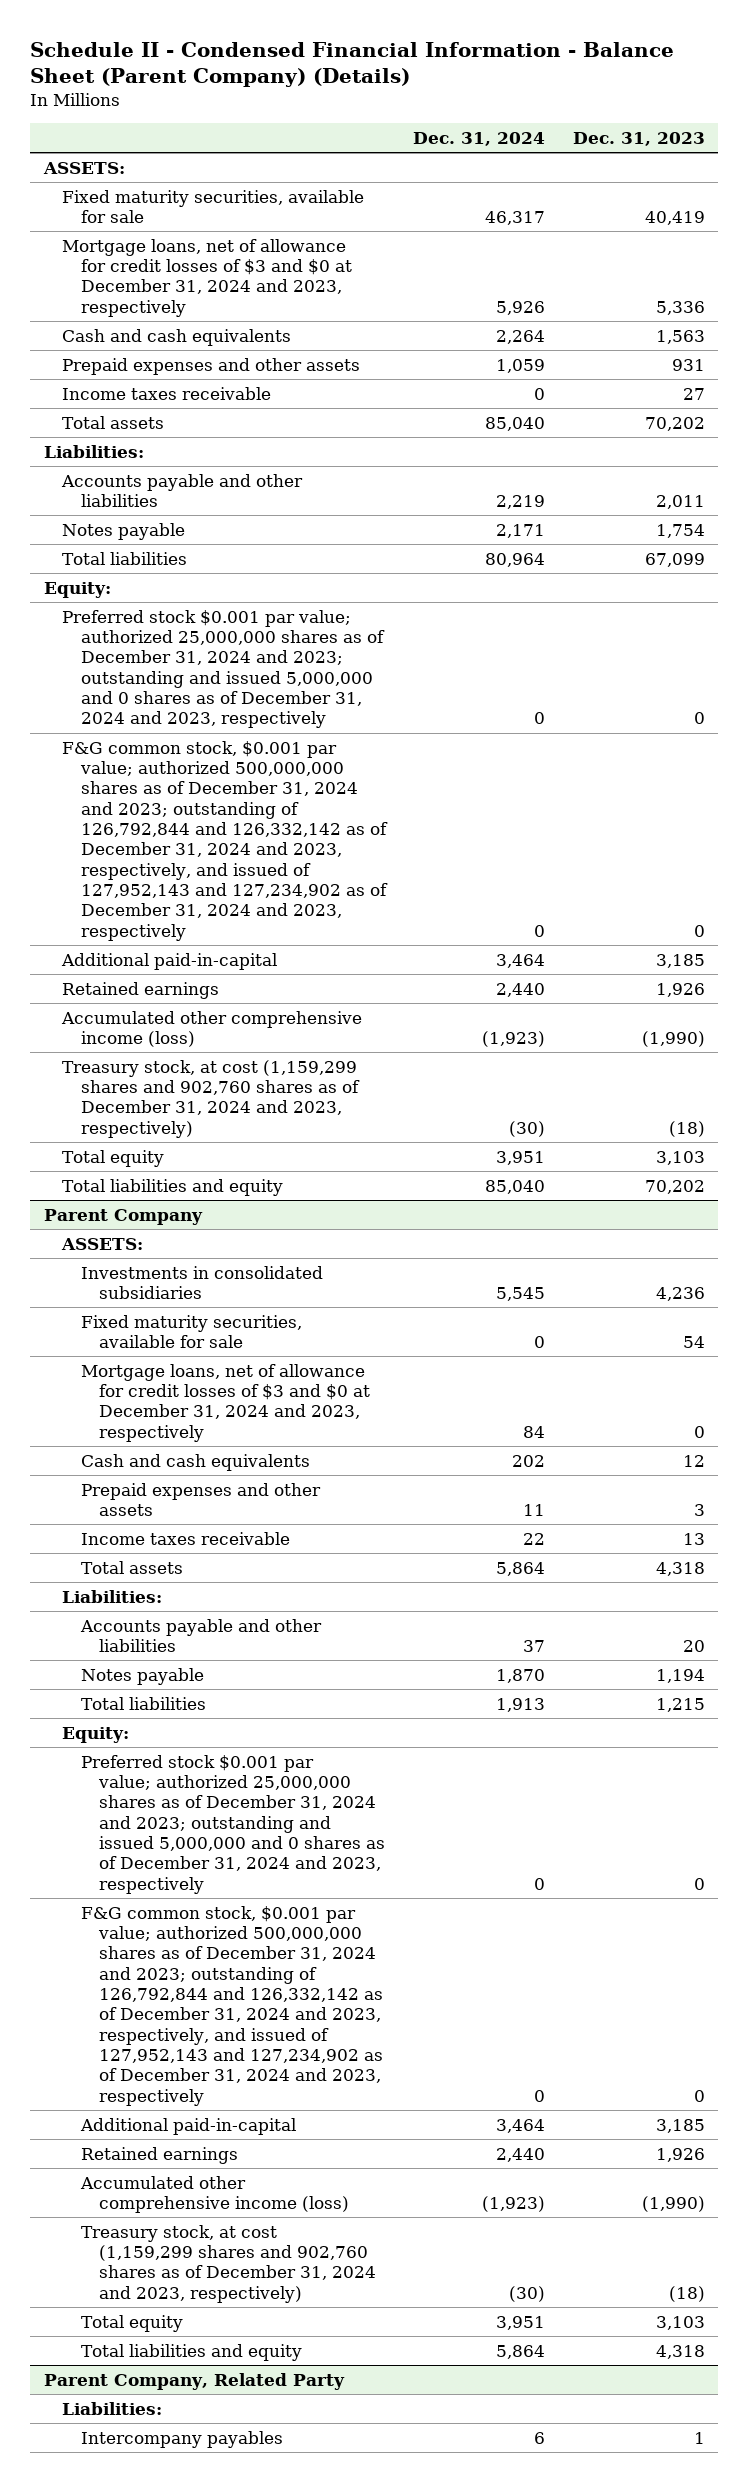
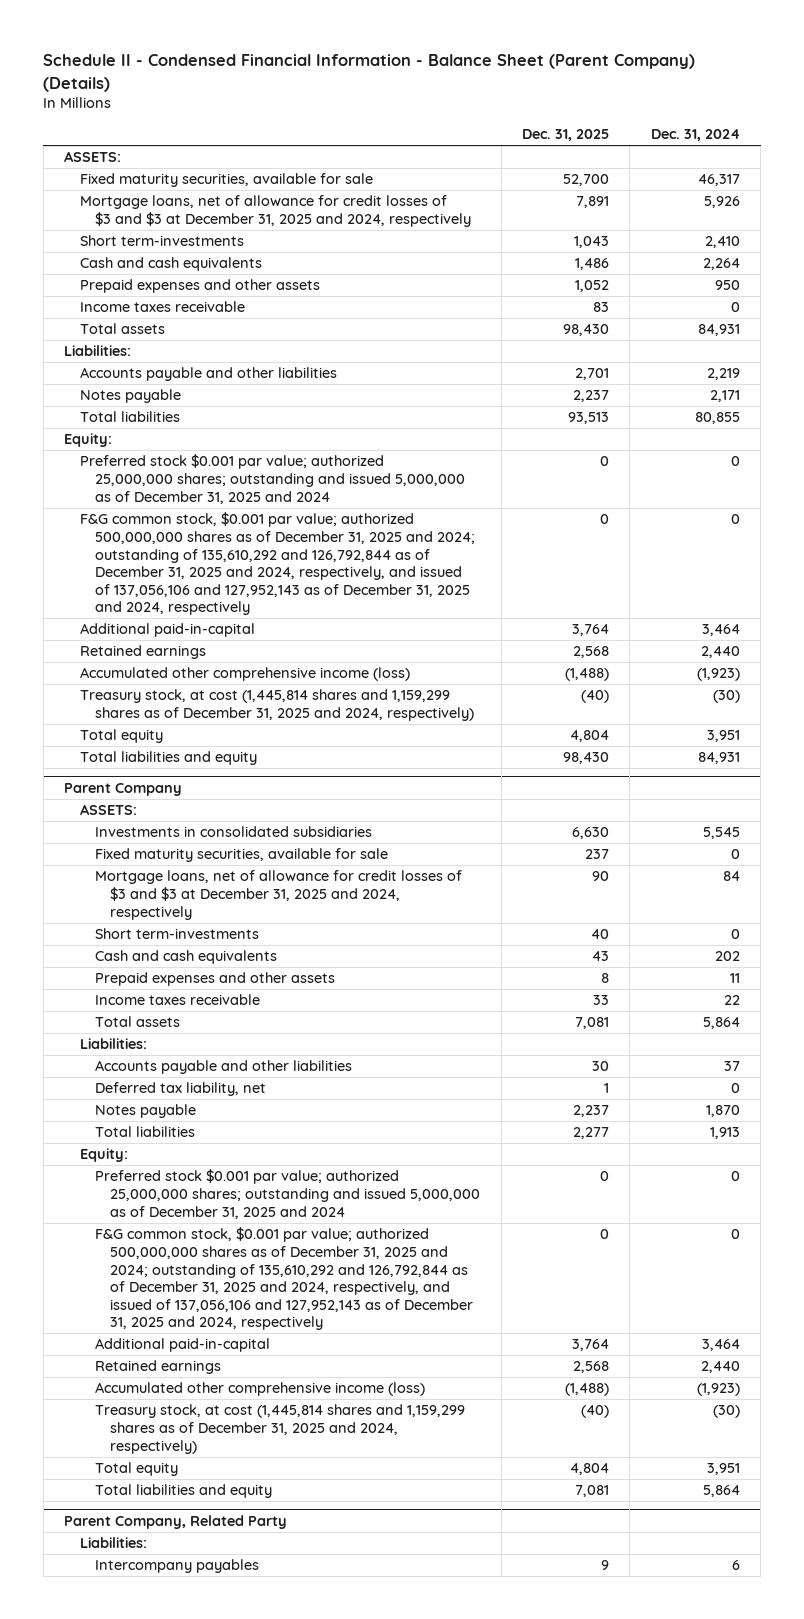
- | Dec. 31, 2024 | Dec. 31, 2023
+ | Dec. 31, 2025 | Dec. 31, 2024
- Mortgage loans, net of allowance for credit losses of $3 and $0 at December 31, 2024 and 2023, respectively | 5,926 | 5,336
+ Mortgage loans, net of allowance for credit losses of $3 and $3 at December 31, 2025 and 2024, respectively | 7,891 | 5,926
+ Short term-investments | 1,043 | 2,410
- Prepaid expenses and other assets | 1,059 | 931
+ Prepaid expenses and other assets | 1,052 | 950
- Total assets | 85,040 | 70,202
+ Total assets | 98,430 | 84,931
- Total liabilities | 80,964 | 67,099
+ Total liabilities | 93,513 | 80,855
- Preferred stock $0.001 par value; authorized 25,000,000 shares as of December 31, 2024 and 2023; outstanding and issued 5,000,000 and 0 shares as of December 31, 2024 and 2023, respectively | 0 | 0
- F&G common stock, $0.001 par value; authorized 500,000,000 shares as of December 31, 2024 and 2023; outstanding of 126,792,844 and 126,332,142 as of December 31, 2024 and 2023, respectively, and issued of 127,952,143 and 127,234,902 as of December 31, 2024 and 2023, respectively | 0 | 0
+ Preferred stock $0.001 par value; authorized 25,000,000 shares; outstanding and issued 5,000,000 as of December 31, 2025 and 2024 | 0 | 0
+ F&G common stock, $0.001 par value; authorized 500,000,000 shares as of December 31, 2025 and 2024; outstanding of 135,610,292 and 126,792,844 as of December 31, 2025 and 2024, respectively, and issued of 137,056,106 and 127,952,143 as of December 31, 2025 and 2024, respectively | 0 | 0
- Treasury stock, at cost (1,159,299 shares and 902,760 shares as of December 31, 2024 and 2023, respectively) | (30) | (18)
+ Treasury stock, at cost (1,445,814 shares and 1,159,299 shares as of December 31, 2025 and 2024, respectively) | (40) | (30)
- Total liabilities and equity | 85,040 | 70,202
+ Total liabilities and equity | 98,430 | 84,931
@ Parent Company
- Mortgage loans, net of allowance for credit losses of $3 and $0 at December 31, 2024 and 2023, respectively | 84 | 0
+ Mortgage loans, net of allowance for credit losses of $3 and $3 at December 31, 2025 and 2024, respectively | 90 | 84
+ Short term-investments | 40 | 0
+ Deferred tax liability, net | 1 | 0
- Preferred stock $0.001 par value; authorized 25,000,000 shares as of December 31, 2024 and 2023; outstanding and issued 5,000,000 and 0 shares as of December 31, 2024 and 2023, respectively | 0 | 0
- F&G common stock, $0.001 par value; authorized 500,000,000 shares as of December 31, 2024 and 2023; outstanding of 126,792,844 and 126,332,142 as of December 31, 2024 and 2023, respectively, and issued of 127,952,143 and 127,234,902 as of December 31, 2024 and 2023, respectively | 0 | 0
+ Preferred stock $0.001 par value; authorized 25,000,000 shares; outstanding and issued 5,000,000 as of December 31, 2025 and 2024 | 0 | 0
+ F&G common stock, $0.001 par value; authorized 500,000,000 shares as of December 31, 2025 and 2024; outstanding of 135,610,292 and 126,792,844 as of December 31, 2025 and 2024, respectively, and issued of 137,056,106 and 127,952,143 as of December 31, 2025 and 2024, respectively | 0 | 0
- Treasury stock, at cost (1,159,299 shares and 902,760 shares as of December 31, 2024 and 2023, respectively) | (30) | (18)
+ Treasury stock, at cost (1,445,814 shares and 1,159,299 shares as of December 31, 2025 and 2024, respectively) | (40) | (30)

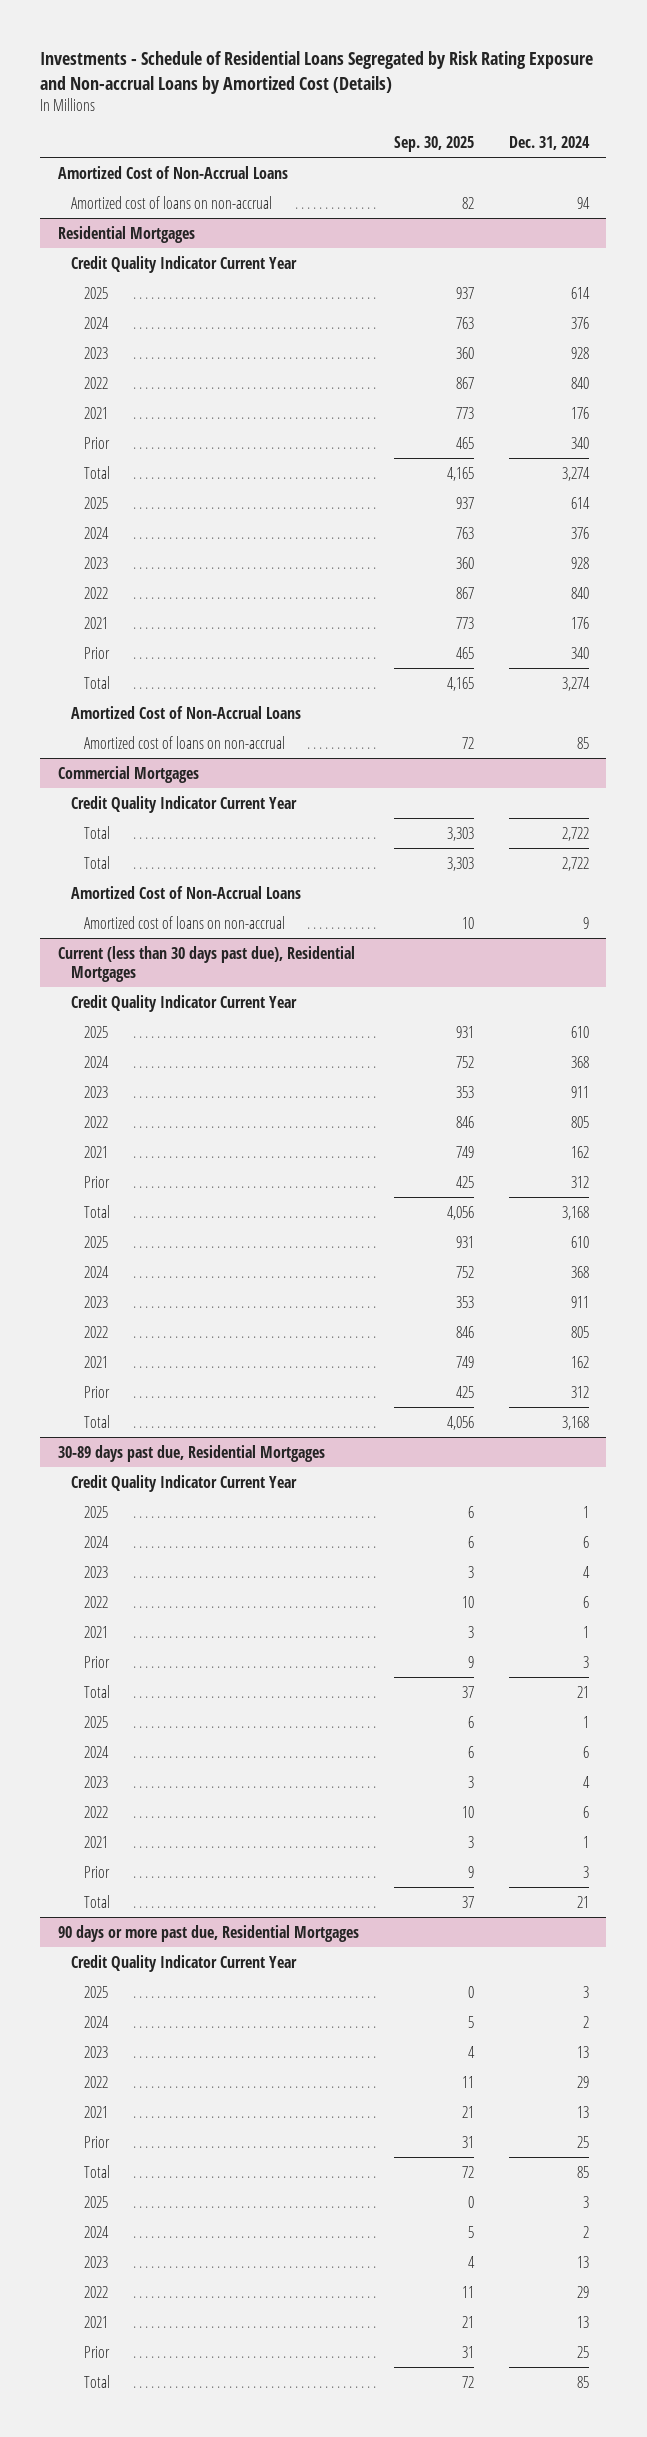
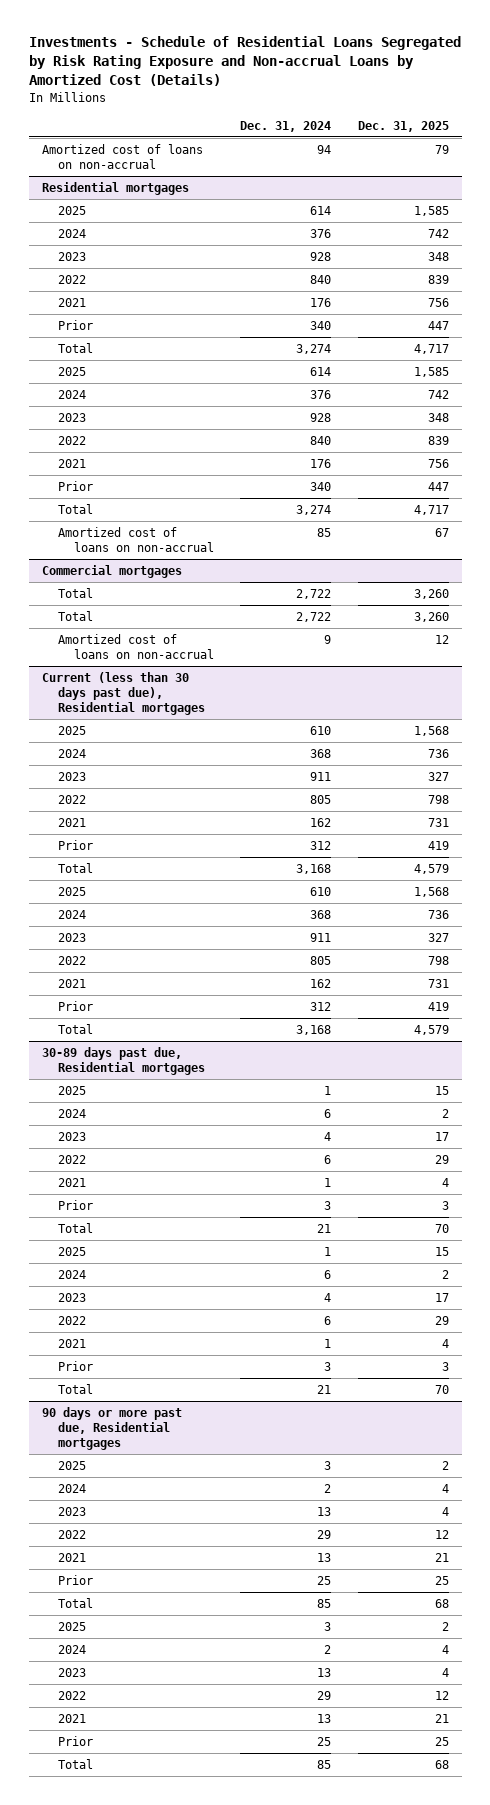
- | Sep. 30, 2025 | Dec. 31, 2024
+ | Dec. 31, 2024 | Dec. 31, 2025
- Amortized Cost of Non-Accrual Loans
- Residential Mortgages
- Credit Quality Indicator Current Year
+ Residential mortgages
- Amortized Cost of Non-Accrual Loans
- Commercial Mortgages
- Credit Quality Indicator Current Year
+ Commercial mortgages
- Amortized Cost of Non-Accrual Loans
- Current (less than 30 days past due), Residential Mortgages
- Credit Quality Indicator Current Year
+ Current (less than 30 days past due), Residential mortgages
- 30-89 days past due, Residential Mortgages
- Credit Quality Indicator Current Year
+ 30-89 days past due, Residential mortgages
- 90 days or more past due, Residential Mortgages
- Credit Quality Indicator Current Year
+ 90 days or more past due, Residential mortgages

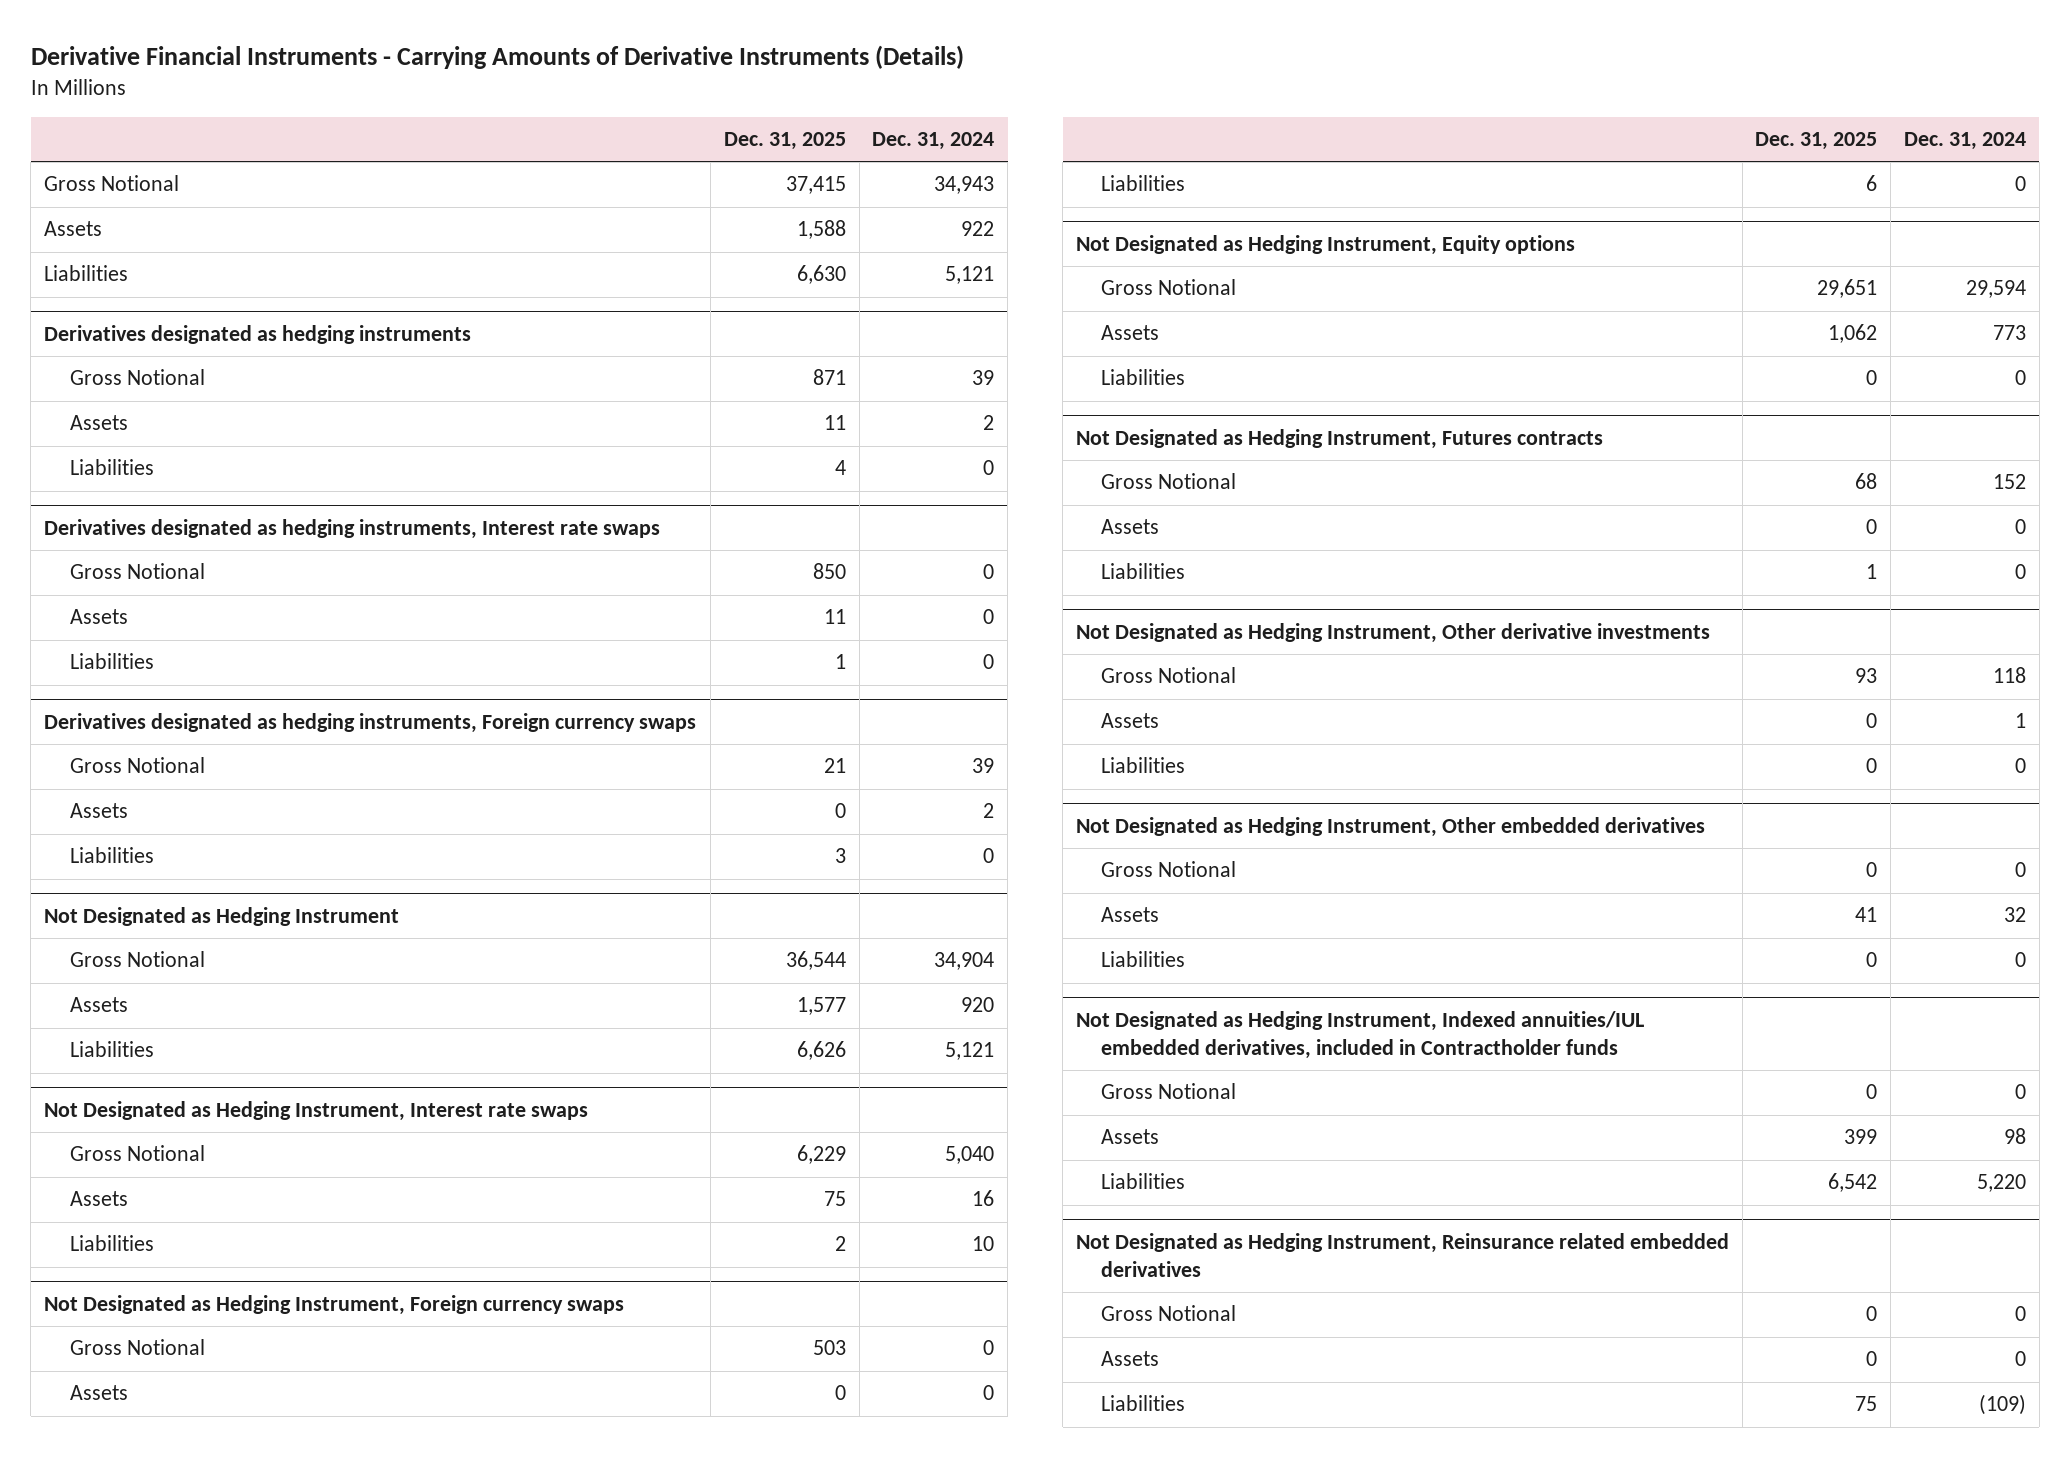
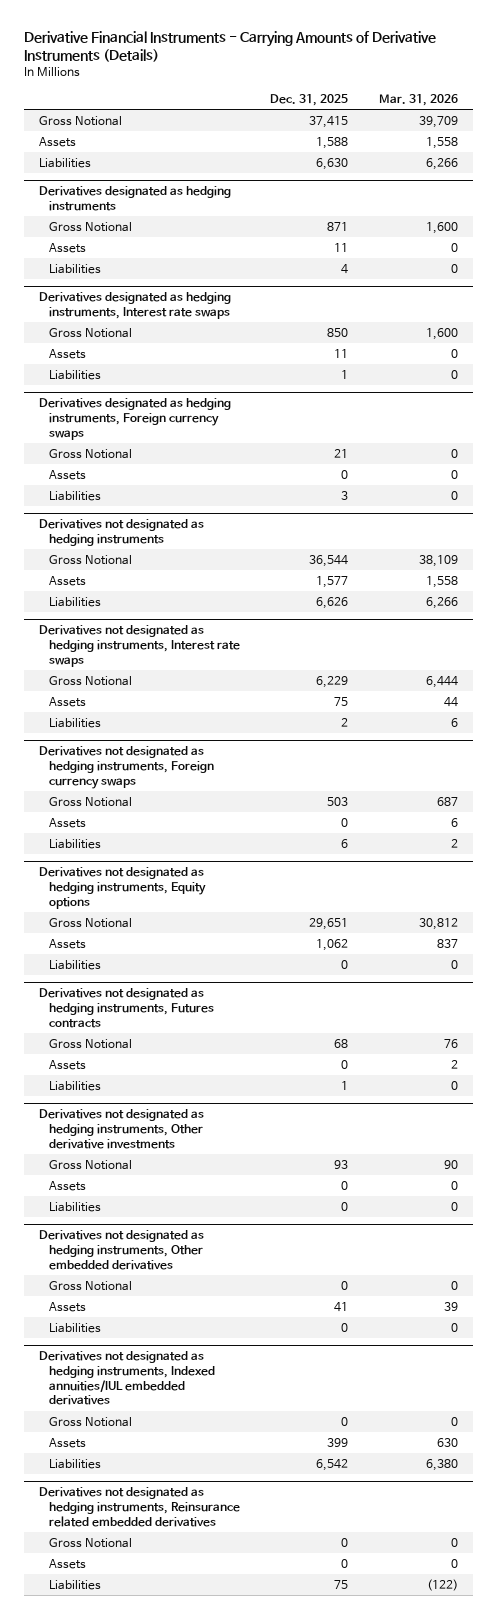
- | Dec. 31, 2025 | Dec. 31, 2024
+ | Dec. 31, 2025 | Mar. 31, 2026
- Not Designated as Hedging Instrument
+ Derivatives not designated as hedging instruments
- Not Designated as Hedging Instrument, Interest rate swaps
+ Derivatives not designated as hedging instruments, Interest rate swaps
- Not Designated as Hedging Instrument, Foreign currency swaps
+ Derivatives not designated as hedging instruments, Foreign currency swaps
- Not Designated as Hedging Instrument, Equity options
+ Derivatives not designated as hedging instruments, Equity options
- Not Designated as Hedging Instrument, Futures contracts
+ Derivatives not designated as hedging instruments, Futures contracts
- Not Designated as Hedging Instrument, Other derivative investments
+ Derivatives not designated as hedging instruments, Other derivative investments
- Not Designated as Hedging Instrument, Other embedded derivatives
+ Derivatives not designated as hedging instruments, Other embedded derivatives
- Not Designated as Hedging Instrument, Indexed annuities/IUL embedded derivatives, included in Contractholder funds
+ Derivatives not designated as hedging instruments, Indexed annuities/IUL embedded derivatives
- Not Designated as Hedging Instrument, Reinsurance related embedded derivatives
+ Derivatives not designated as hedging instruments, Reinsurance related embedded derivatives

